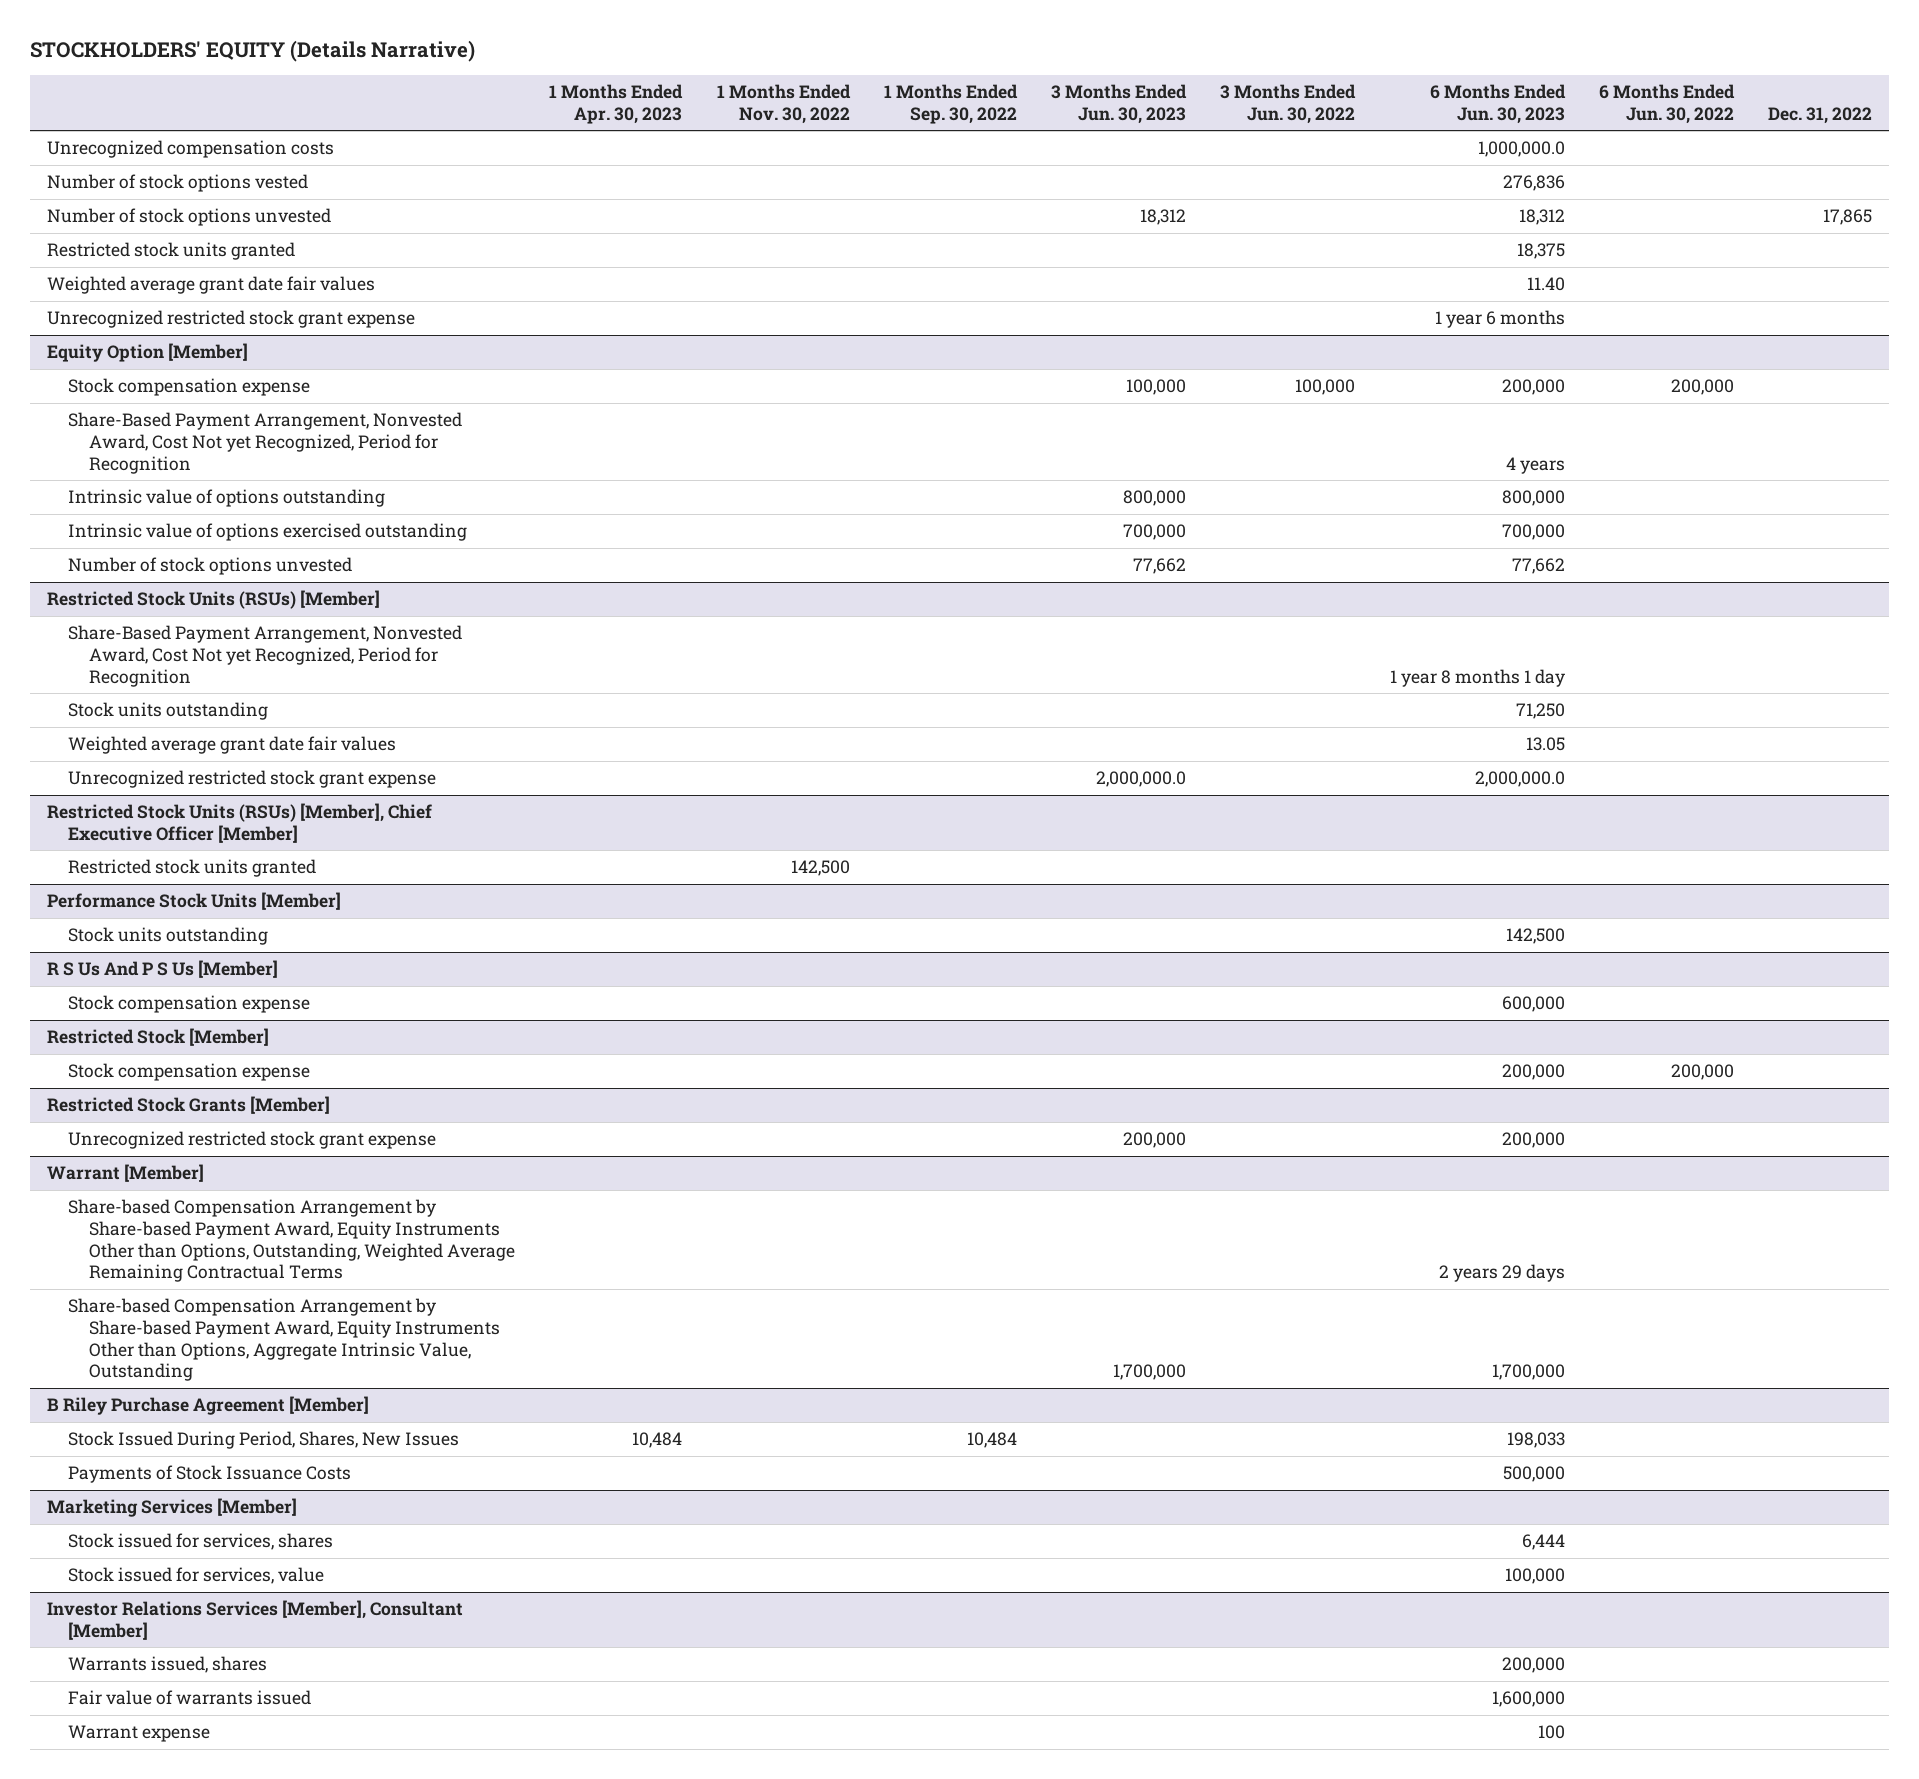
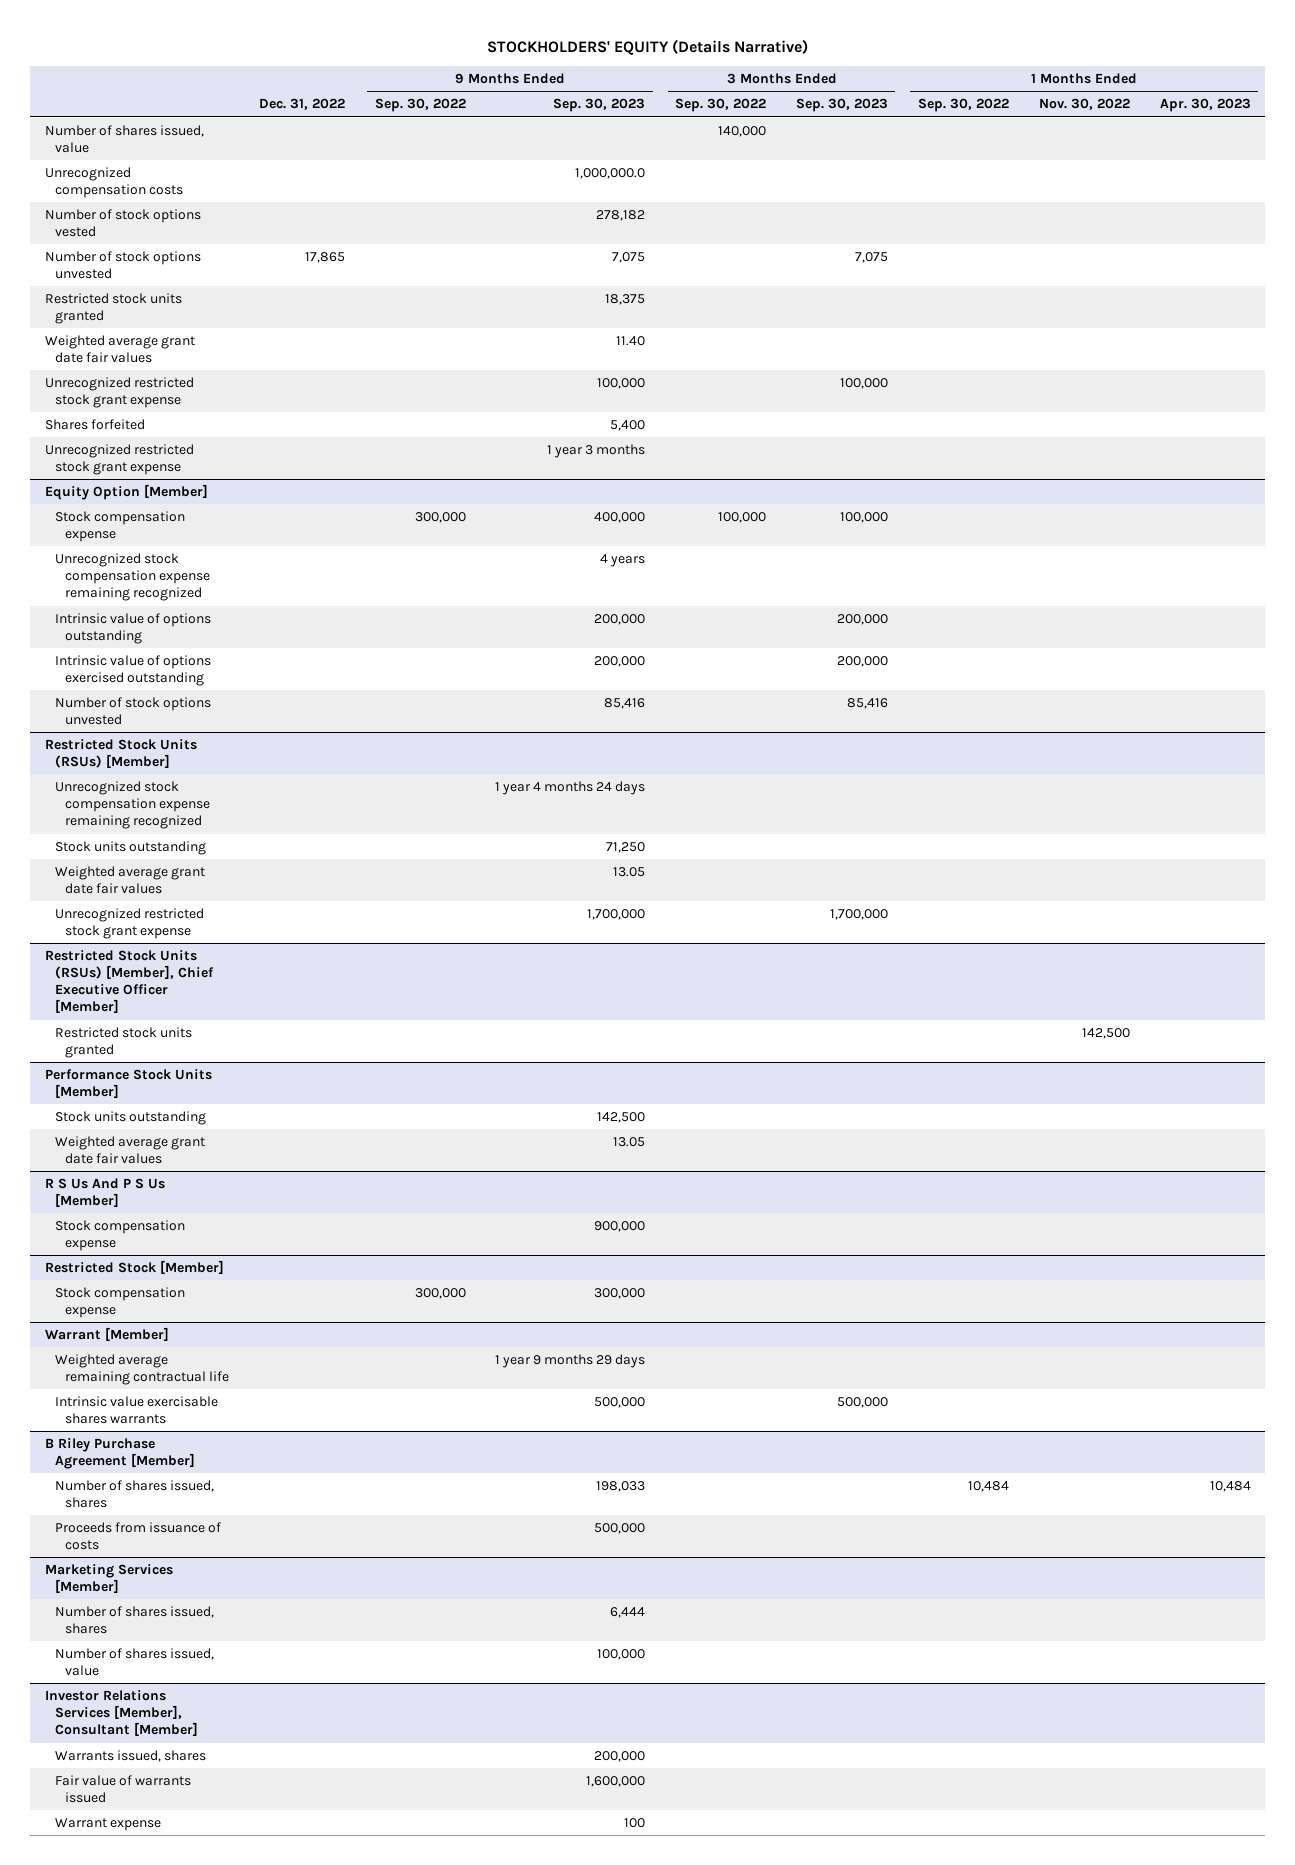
- | 1 Months Ended Apr. 30, 2023 | 1 Months Ended Nov. 30, 2022 | 1 Months Ended Sep. 30, 2022 | 3 Months Ended Jun. 30, 2023 | 3 Months Ended Jun. 30, 2022 | 6 Months Ended Jun. 30, 2023 | 6 Months Ended Jun. 30, 2022 | Dec. 31, 2022
+ | Dec. 31, 2022 | 9 Months Ended Sep. 30, 2022 | 9 Months Ended Sep. 30, 2023 | 3 Months Ended Sep. 30, 2022 | 3 Months Ended Sep. 30, 2023 | 1 Months Ended Sep. 30, 2022 | 1 Months Ended Nov. 30, 2022 | 1 Months Ended Apr. 30, 2023
+ Number of shares issued, value | | | | 140,000 | | | |
+ Shares forfeited | | | 5,400 | | | | |
+ Unrecognized restricted stock grant expense | | | 1 year 3 months | | | | |
@ Equity Option [Member]
- Share-Based Payment Arrangement, Nonvested Award, Cost Not yet Recognized, Period for Recognition | | | | | | 4 years | |
+ Unrecognized stock compensation expense remaining recognized | | | 4 years | | | | |
@ Restricted Stock Units (RSUs) [Member]
- Share-Based Payment Arrangement, Nonvested Award, Cost Not yet Recognized, Period for Recognition | | | | | | 1 year 8 months 1 day | |
+ Unrecognized stock compensation expense remaining recognized | | | 1 year 4 months 24 days | | | | |
@ Performance Stock Units [Member]
+ Weighted average grant date fair values | | | 13.05 | | | | |
- Restricted Stock Grants [Member]
- Unrecognized restricted stock grant expense | | | | 200,000 | | 200,000 | |
@ Warrant [Member]
- Share-based Compensation Arrangement by Share-based Payment Award, Equity Instruments Other than Options, Outstanding, Weighted Average Remaining Contractual Terms | | | | | | 2 years 29 days | |
- Share-based Compensation Arrangement by Share-based Payment Award, Equity Instruments Other than Options, Aggregate Intrinsic Value, Outstanding | | | | 1,700,000 | | 1,700,000 | |
+ Weighted average remaining contractual life | | | 1 year 9 months 29 days | | | | |
+ Intrinsic value exercisable shares warrants | | | 500,000 | | 500,000 | | |
@ B Riley Purchase Agreement [Member]
- Stock Issued During Period, Shares, New Issues | 10,484 | | 10,484 | | | 198,033 | |
- Payments of Stock Issuance Costs | | | | | | 500,000 | |
+ Number of shares issued, shares | | | 198,033 | | | 10,484 | | 10,484
+ Proceeds from issuance of costs | | | 500,000 | | | | |
@ Marketing Services [Member]
- Stock issued for services, shares | | | | | | 6,444 | |
- Stock issued for services, value | | | | | | 100,000 | |
+ Number of shares issued, shares | | | 6,444 | | | | |
+ Number of shares issued, value | | | 100,000 | | | | |

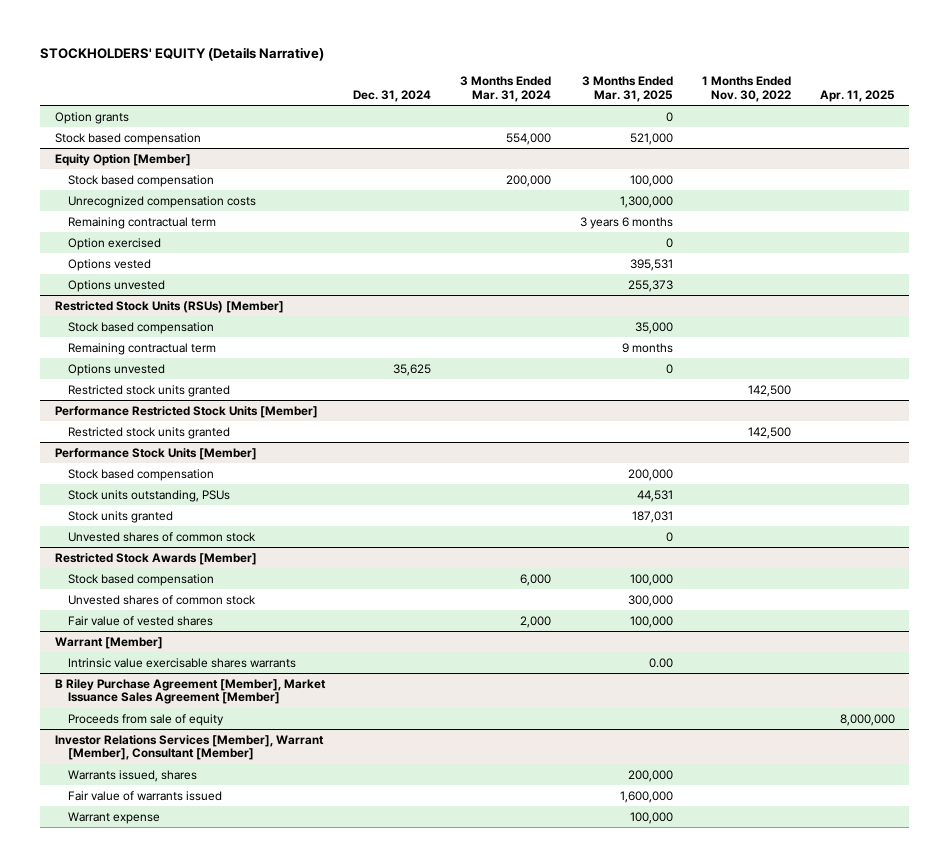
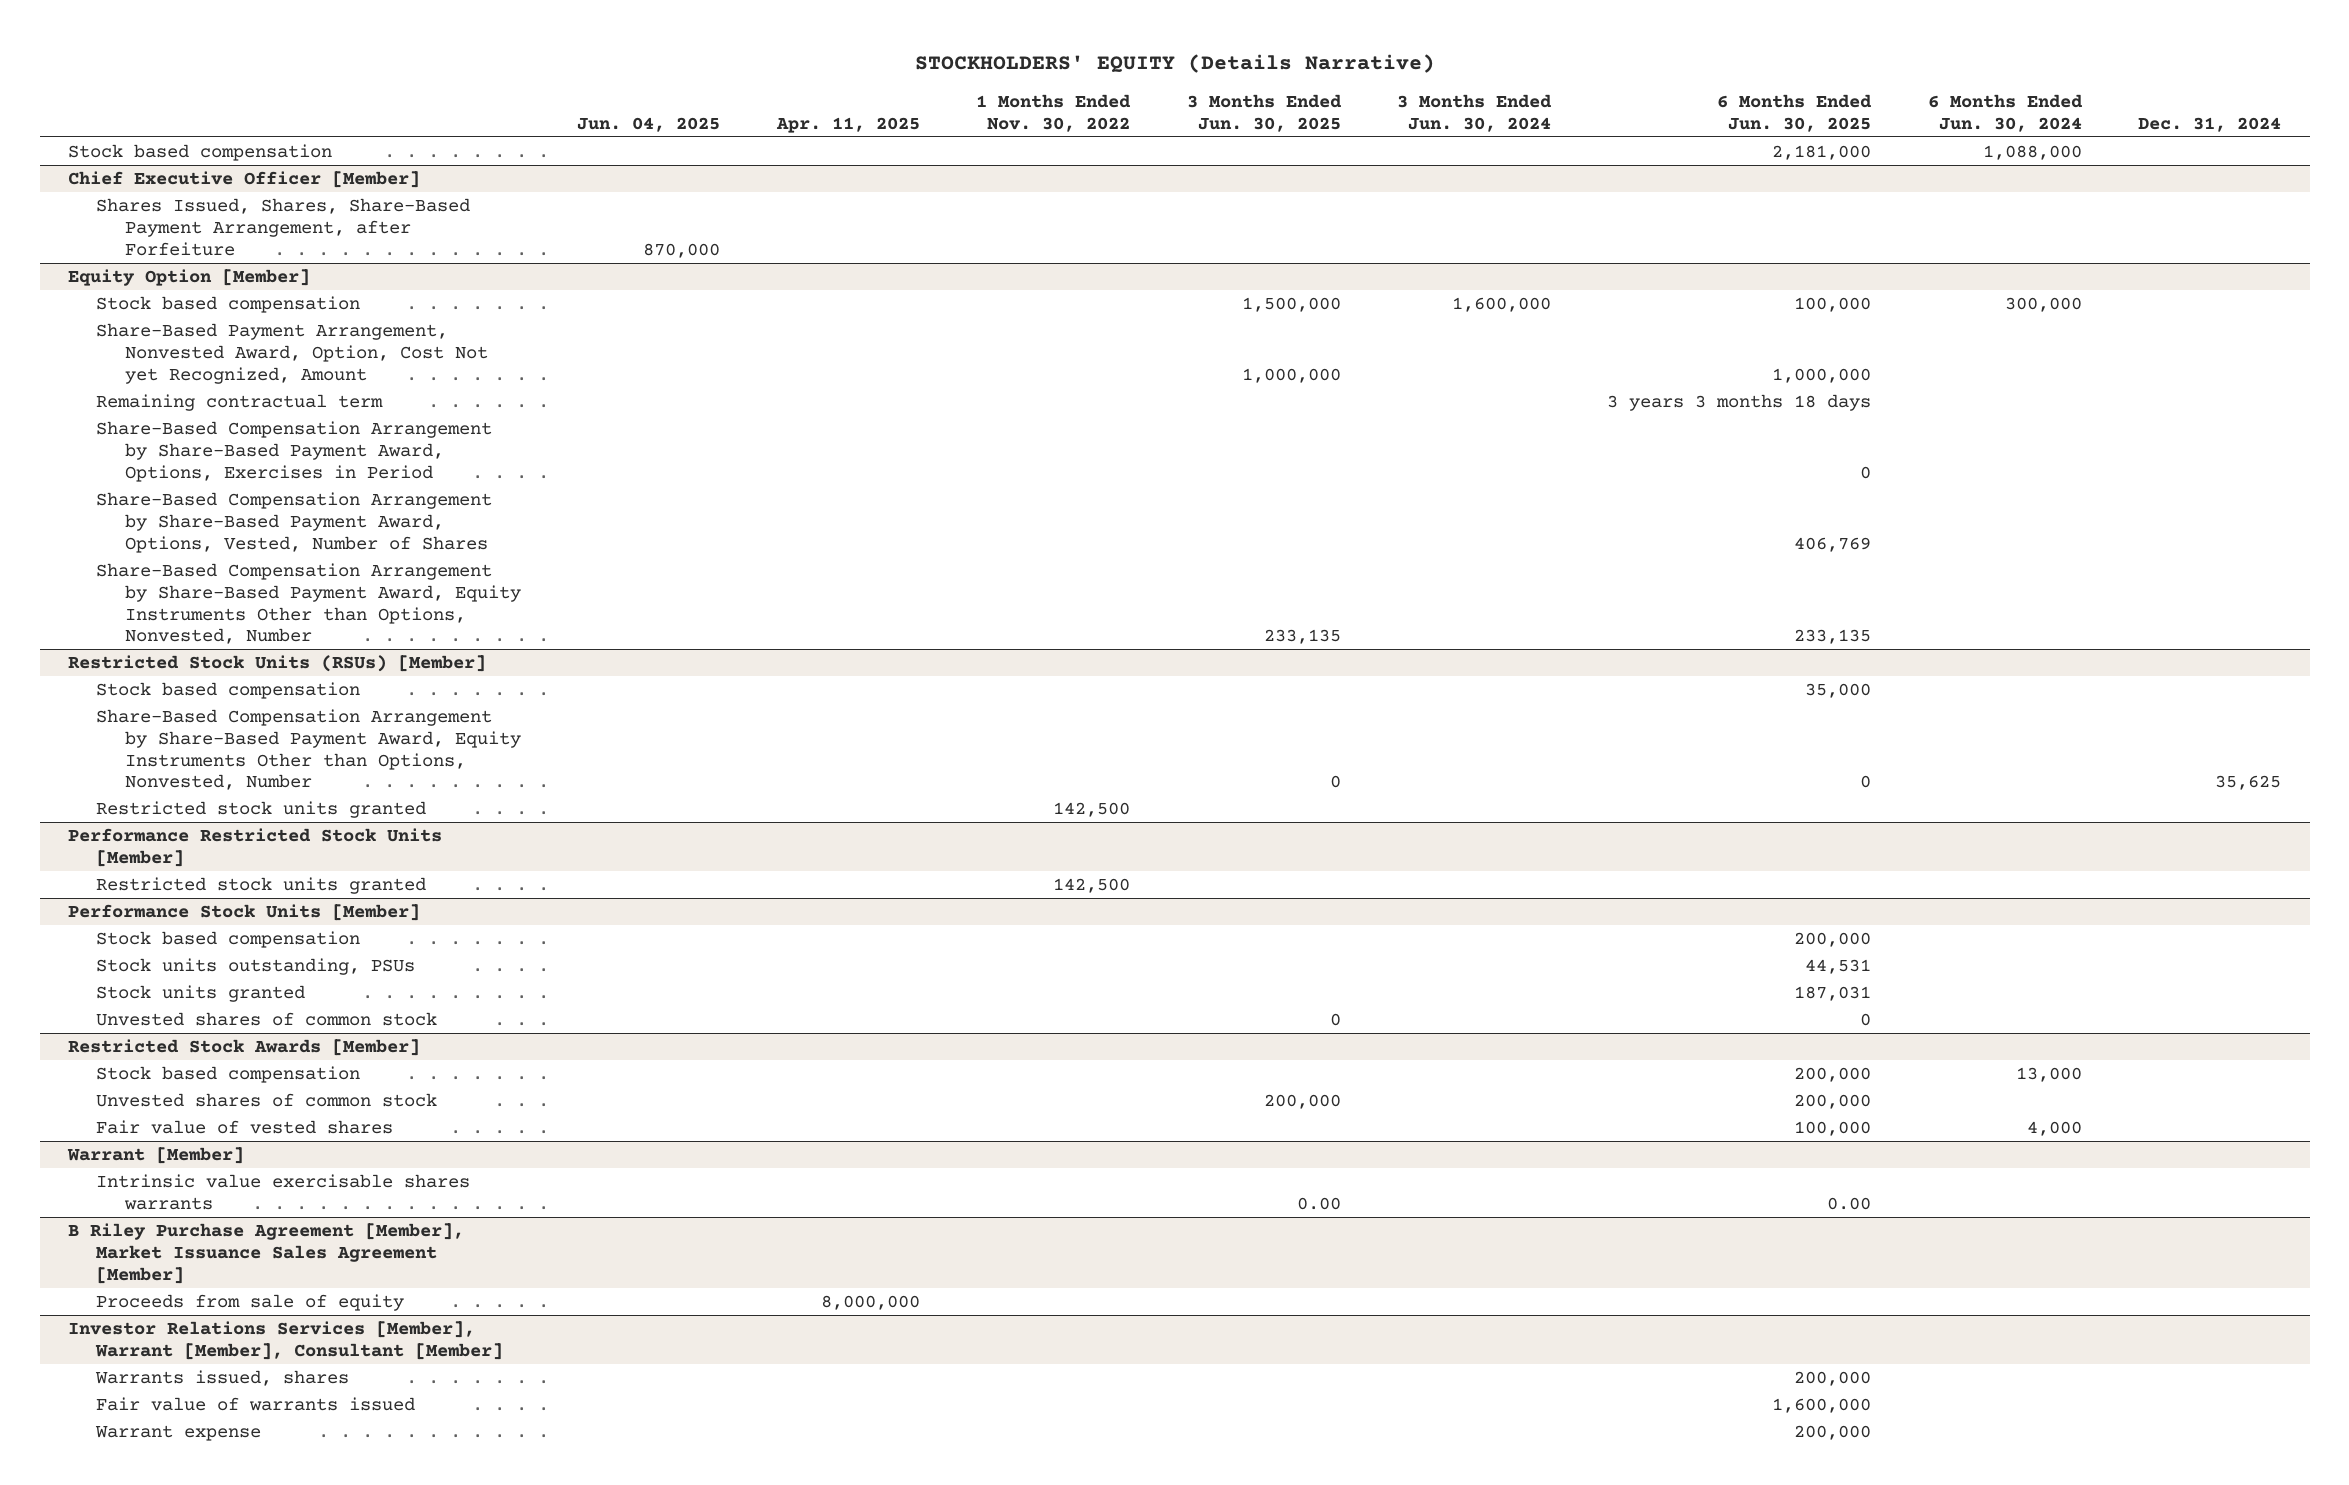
- | Dec. 31, 2024 | 3 Months Ended Mar. 31, 2024 | 3 Months Ended Mar. 31, 2025 | 1 Months Ended Nov. 30, 2022 | Apr. 11, 2025
+ | Jun. 04, 2025 | Apr. 11, 2025 | 1 Months Ended Nov. 30, 2022 | 3 Months Ended Jun. 30, 2025 | 3 Months Ended Jun. 30, 2024 | 6 Months Ended Jun. 30, 2025 | 6 Months Ended Jun. 30, 2024 | Dec. 31, 2024
- Option grants | | | 0 | |
+ Chief Executive Officer [Member]
+ Shares Issued, Shares, Share-Based Payment Arrangement, after Forfeiture | 870,000 | | | | | | |
@ Equity Option [Member]
- Unrecognized compensation costs | | | 1,300,000 | |
+ Share-Based Payment Arrangement, Nonvested Award, Option, Cost Not yet Recognized, Amount | | | | 1,000,000 | | 1,000,000 | |
- Option exercised | | | 0 | |
- Options vested | | | 395,531 | |
- Options unvested | | | 255,373 | |
+ Share-Based Compensation Arrangement by Share-Based Payment Award, Options, Exercises in Period | | | | | | 0 | |
+ Share-Based Compensation Arrangement by Share-Based Payment Award, Options, Vested, Number of Shares | | | | | | 406,769 | |
+ Share-Based Compensation Arrangement by Share-Based Payment Award, Equity Instruments Other than Options, Nonvested, Number | | | | 233,135 | | 233,135 | |
@ Restricted Stock Units (RSUs) [Member]
- Remaining contractual term | | | 9 months | |
- Options unvested | 35,625 | | 0 | |
+ Share-Based Compensation Arrangement by Share-Based Payment Award, Equity Instruments Other than Options, Nonvested, Number | | | | 0 | | 0 | | 35,625

